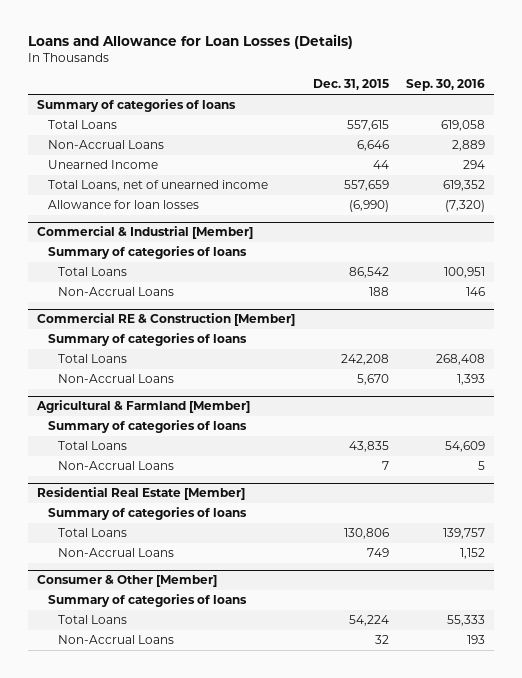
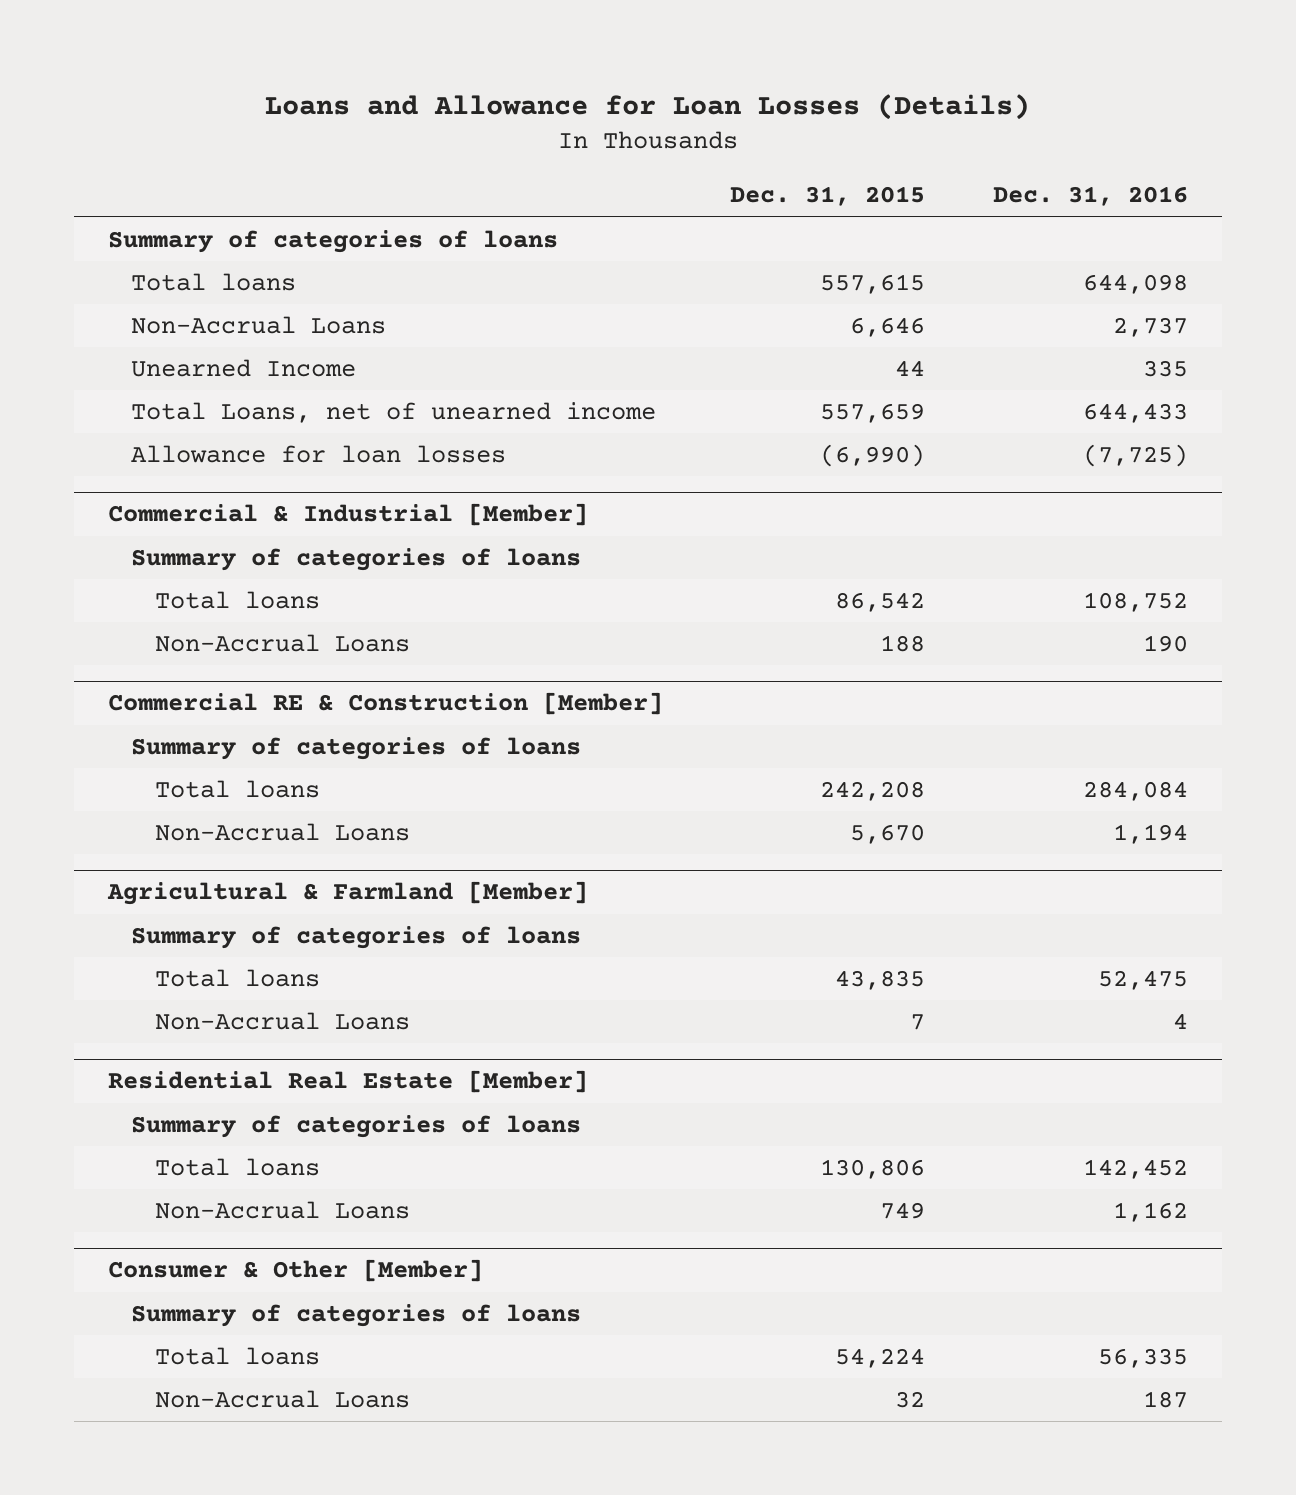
- | Dec. 31, 2015 | Sep. 30, 2016
+ | Dec. 31, 2015 | Dec. 31, 2016
- Total Loans | 557,615 | 619,058
+ Total loans | 557,615 | 644,098
@ Commercial & Industrial [Member]
- Total Loans | 86,542 | 100,951
+ Total loans | 86,542 | 108,752
@ Commercial RE & Construction [Member]
- Total Loans | 242,208 | 268,408
+ Total loans | 242,208 | 284,084
@ Agricultural & Farmland [Member]
- Total Loans | 43,835 | 54,609
+ Total loans | 43,835 | 52,475
@ Residential Real Estate [Member]
- Total Loans | 130,806 | 139,757
+ Total loans | 130,806 | 142,452
@ Consumer & Other [Member]
- Total Loans | 54,224 | 55,333
+ Total loans | 54,224 | 56,335

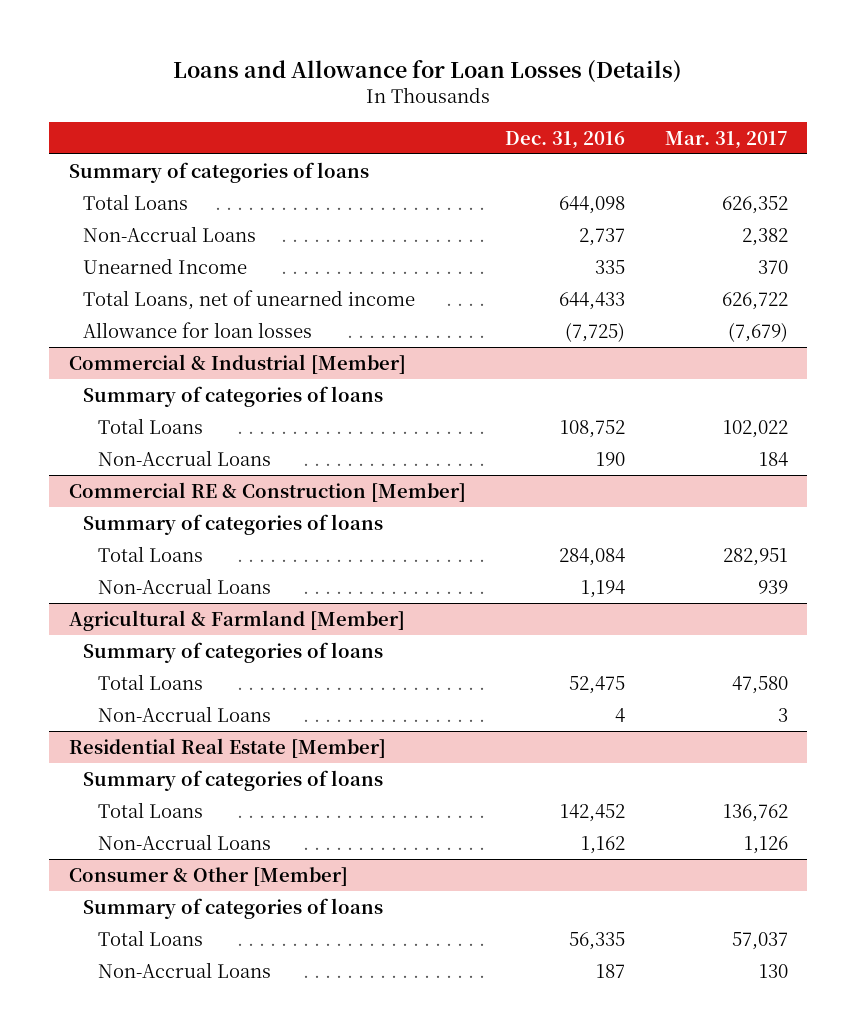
- | Dec. 31, 2015 | Dec. 31, 2016
+ | Dec. 31, 2016 | Mar. 31, 2017
- Total loans | 557,615 | 644,098
+ Total Loans | 644,098 | 626,352
@ Commercial & Industrial [Member]
- Total loans | 86,542 | 108,752
+ Total Loans | 108,752 | 102,022
@ Commercial RE & Construction [Member]
- Total loans | 242,208 | 284,084
+ Total Loans | 284,084 | 282,951
@ Agricultural & Farmland [Member]
- Total loans | 43,835 | 52,475
+ Total Loans | 52,475 | 47,580
@ Residential Real Estate [Member]
- Total loans | 130,806 | 142,452
+ Total Loans | 142,452 | 136,762
@ Consumer & Other [Member]
- Total loans | 54,224 | 56,335
+ Total Loans | 56,335 | 57,037

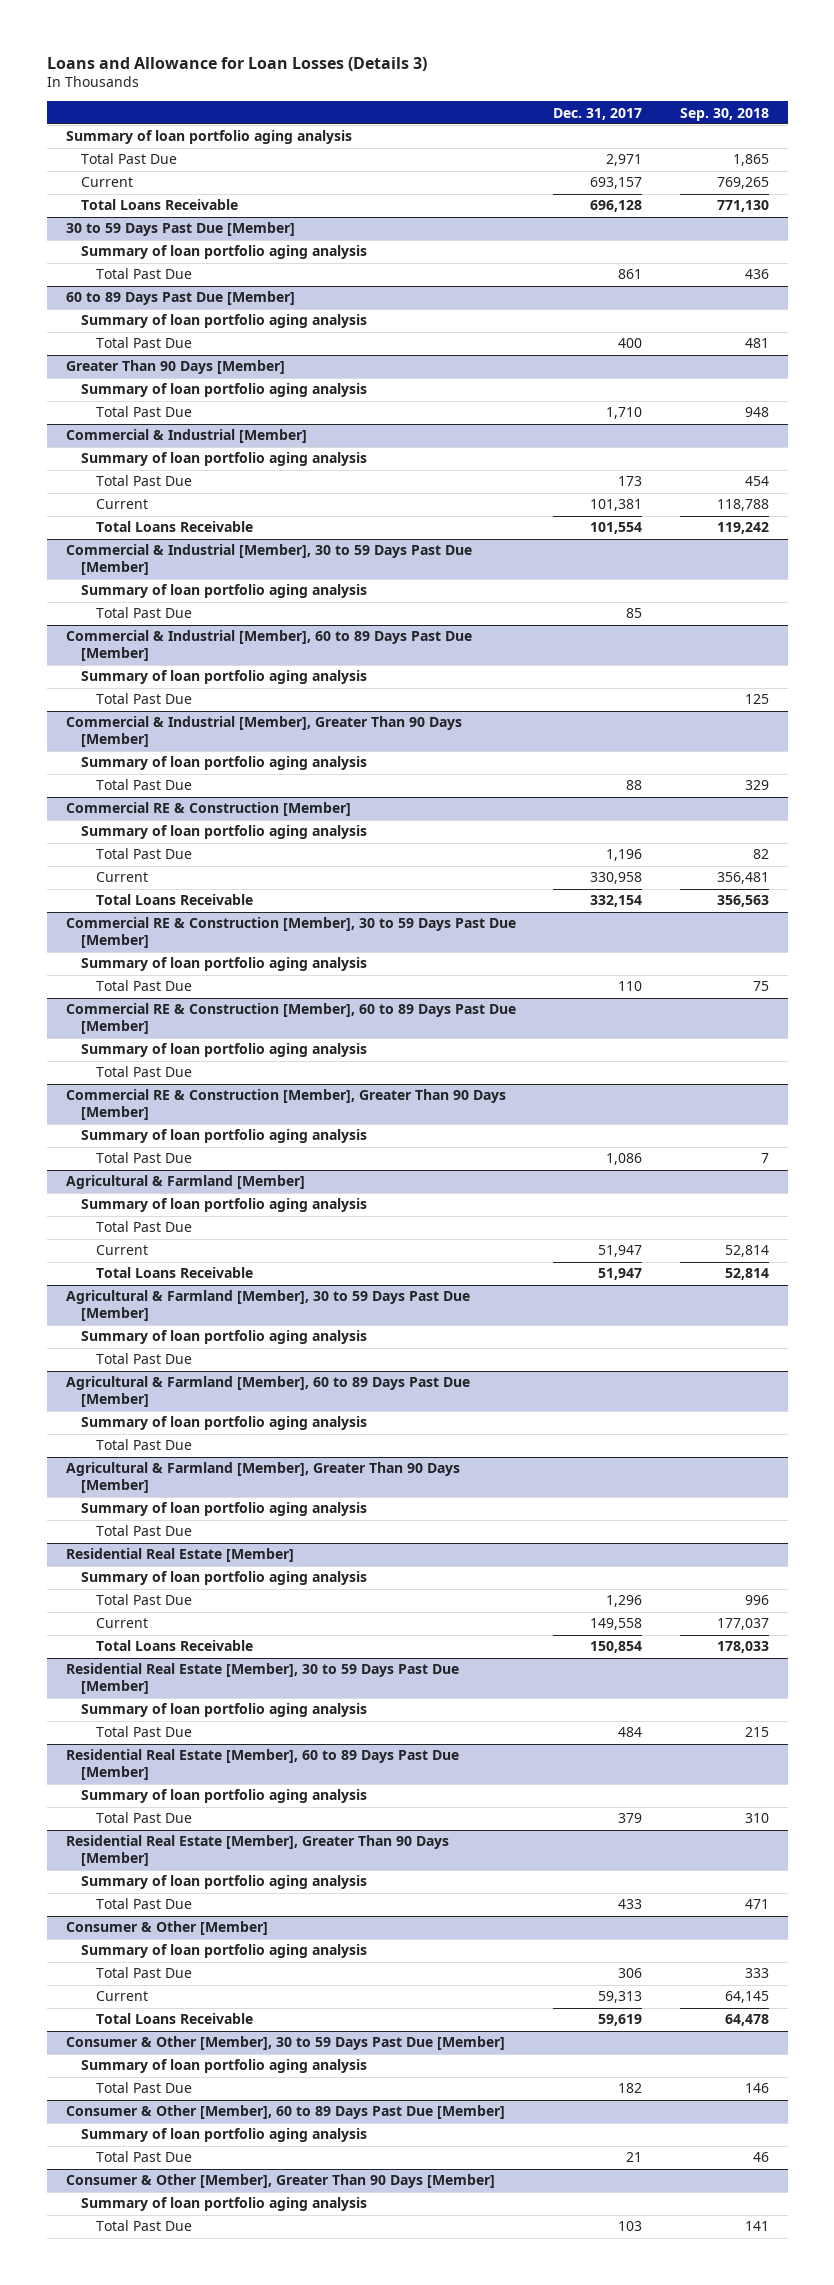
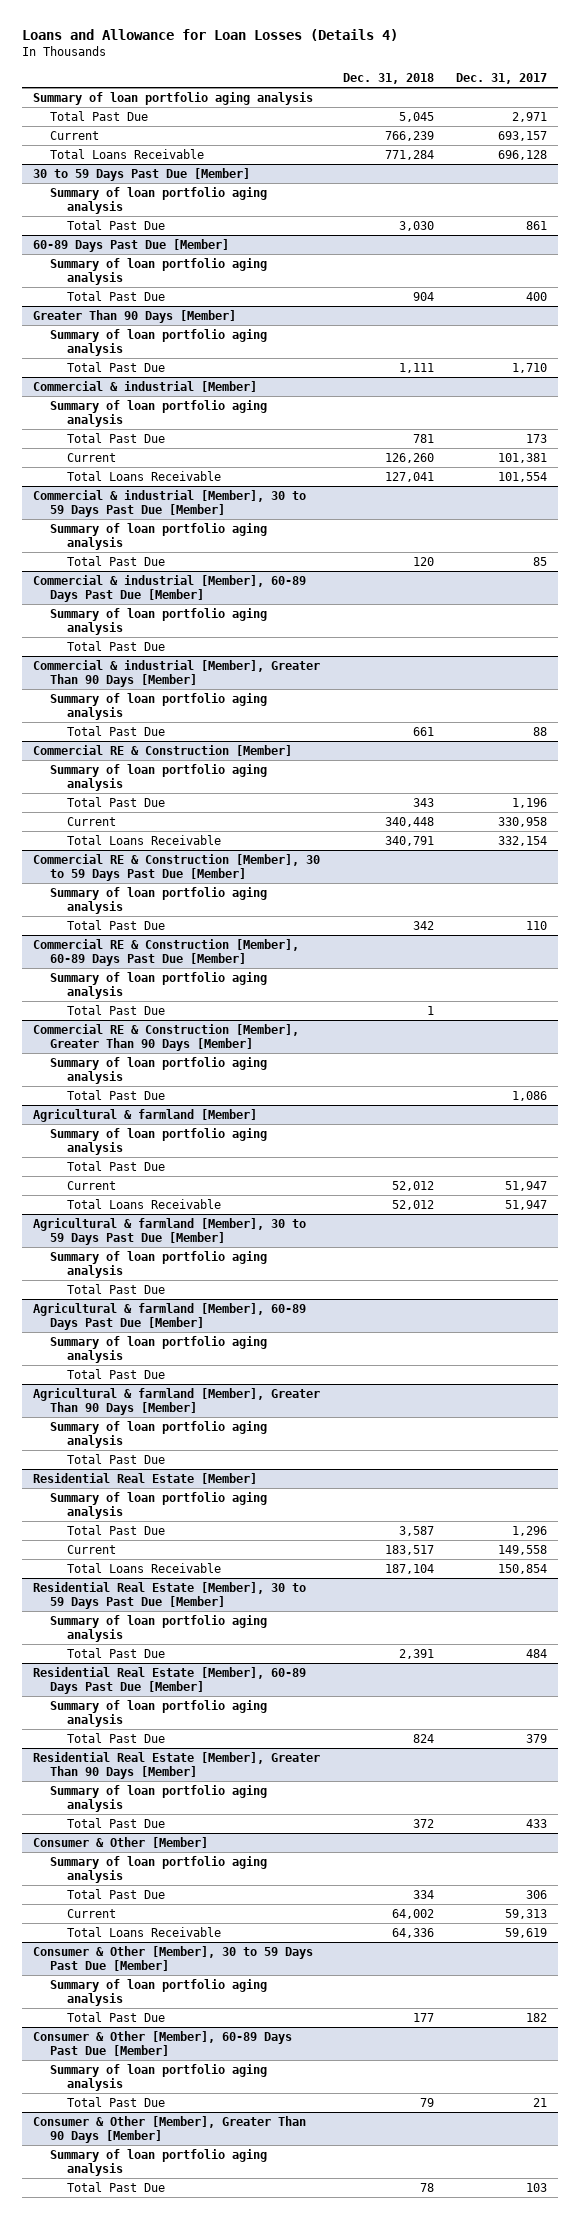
- Loans and Allowance for Loan Losses (Details 3)
+ Loans and Allowance for Loan Losses (Details 4)
- | Dec. 31, 2017 | Sep. 30, 2018
+ | Dec. 31, 2018 | Dec. 31, 2017
- 60 to 89 Days Past Due [Member]
+ 60-89 Days Past Due [Member]
- Commercial & Industrial [Member]
+ Commercial & industrial [Member]
- Commercial & Industrial [Member], 30 to 59 Days Past Due [Member]
+ Commercial & industrial [Member], 30 to 59 Days Past Due [Member]
- Commercial & Industrial [Member], 60 to 89 Days Past Due [Member]
+ Commercial & industrial [Member], 60-89 Days Past Due [Member]
- Commercial & Industrial [Member], Greater Than 90 Days [Member]
+ Commercial & industrial [Member], Greater Than 90 Days [Member]
- Commercial RE & Construction [Member], 60 to 89 Days Past Due [Member]
+ Commercial RE & Construction [Member], 60-89 Days Past Due [Member]
- Agricultural & Farmland [Member]
+ Agricultural & farmland [Member]
- Agricultural & Farmland [Member], 30 to 59 Days Past Due [Member]
+ Agricultural & farmland [Member], 30 to 59 Days Past Due [Member]
- Agricultural & Farmland [Member], 60 to 89 Days Past Due [Member]
+ Agricultural & farmland [Member], 60-89 Days Past Due [Member]
- Agricultural & Farmland [Member], Greater Than 90 Days [Member]
+ Agricultural & farmland [Member], Greater Than 90 Days [Member]
- Residential Real Estate [Member], 60 to 89 Days Past Due [Member]
+ Residential Real Estate [Member], 60-89 Days Past Due [Member]
- Consumer & Other [Member], 60 to 89 Days Past Due [Member]
+ Consumer & Other [Member], 60-89 Days Past Due [Member]

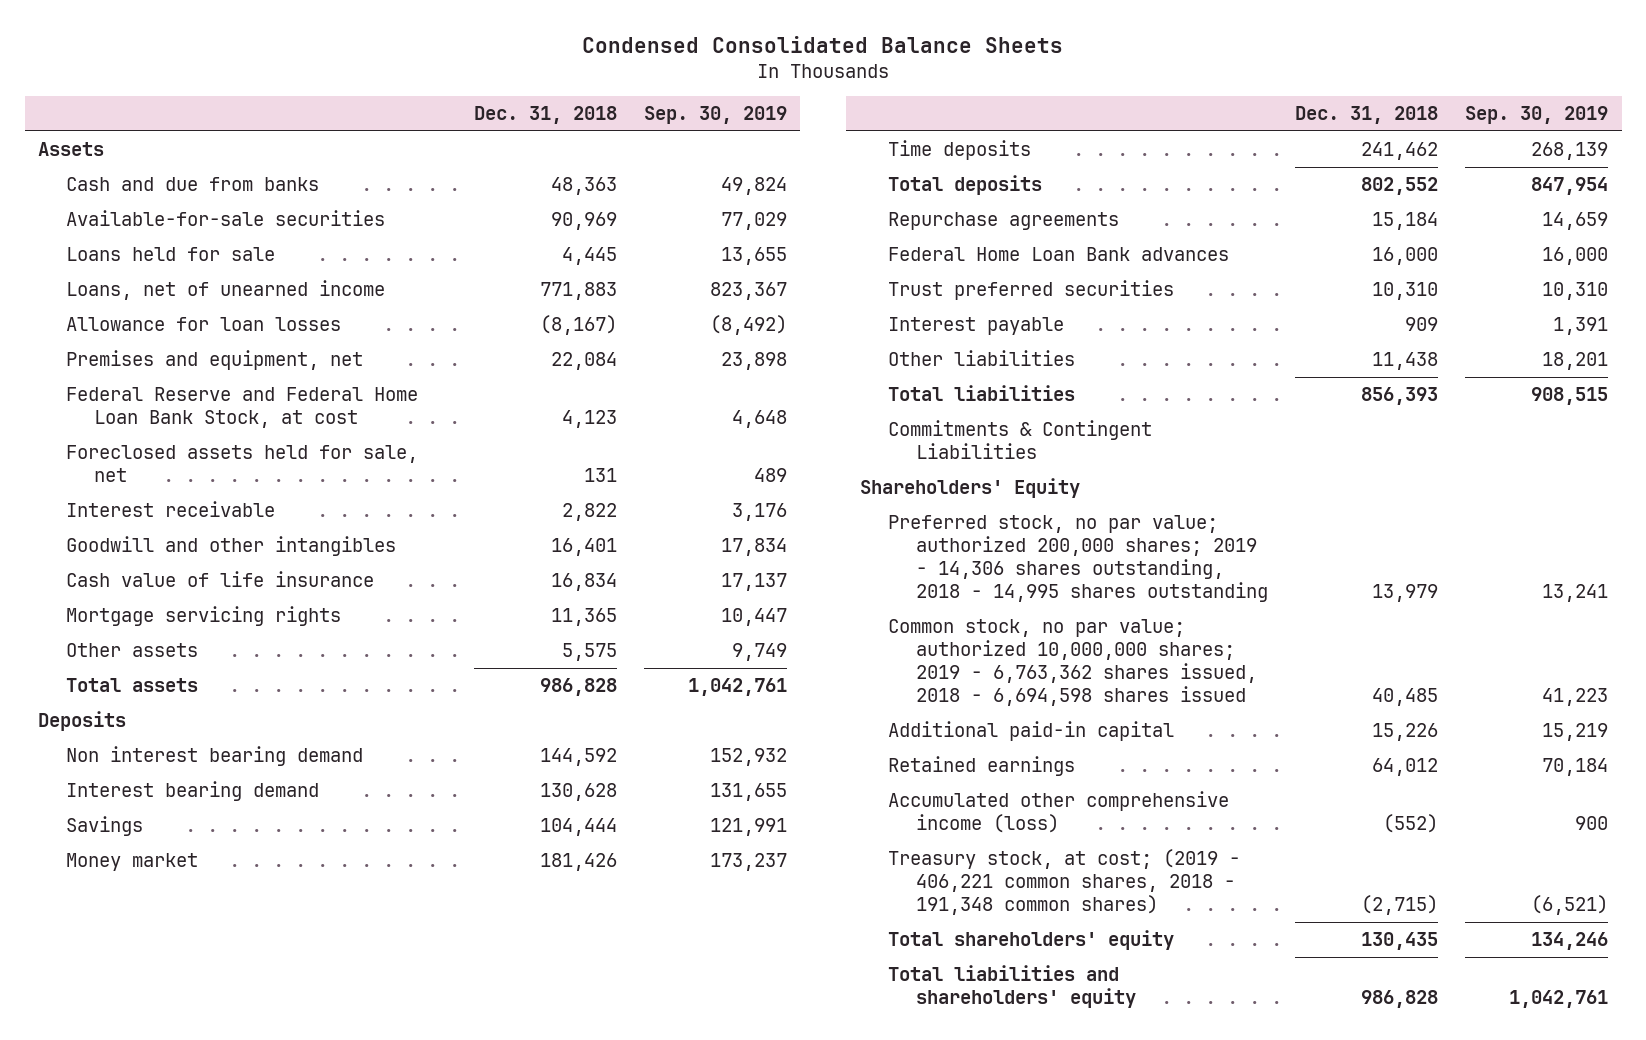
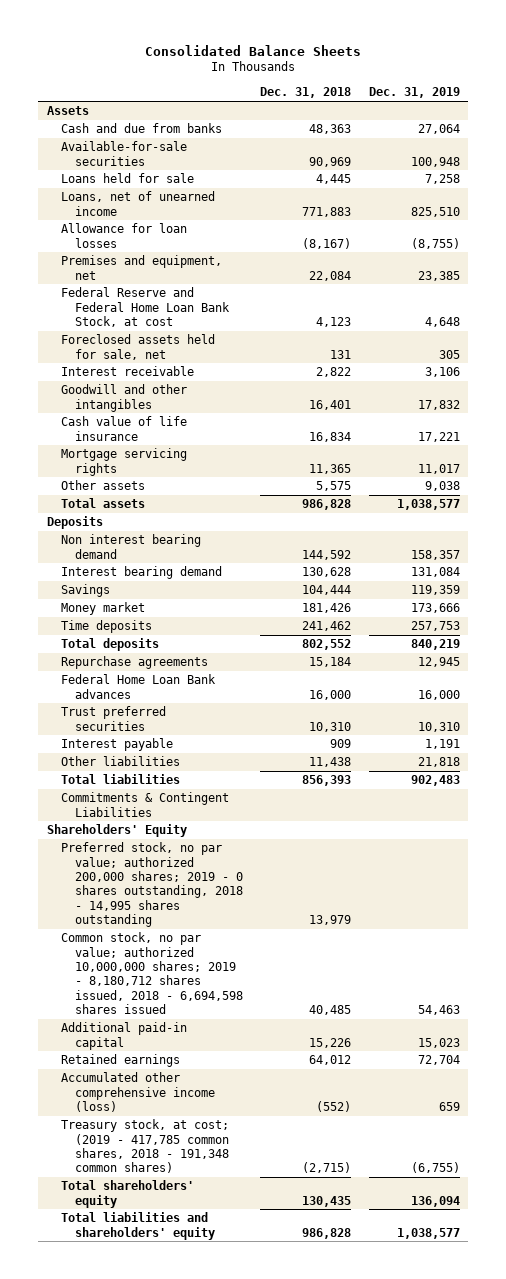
- Condensed Consolidated Balance Sheets
+ Consolidated Balance Sheets
- | Dec. 31, 2018 | Sep. 30, 2019
+ | Dec. 31, 2018 | Dec. 31, 2019
- Preferred stock, no par value; authorized 200,000 shares; 2019 - 14,306 shares outstanding, 2018 - 14,995 shares outstanding | 13,979 | 13,241
- Common stock, no par value; authorized 10,000,000 shares; 2019 - 6,763,362 shares issued, 2018 - 6,694,598 shares issued | 40,485 | 41,223
+ Preferred stock, no par value; authorized 200,000 shares; 2019 - 0 shares outstanding, 2018 - 14,995 shares outstanding | 13,979 |
+ Common stock, no par value; authorized 10,000,000 shares; 2019 - 8,180,712 shares issued, 2018 - 6,694,598 shares issued | 40,485 | 54,463
- Treasury stock, at cost; (2019 - 406,221 common shares, 2018 - 191,348 common shares) | (2,715) | (6,521)
+ Treasury stock, at cost; (2019 - 417,785 common shares, 2018 - 191,348 common shares) | (2,715) | (6,755)

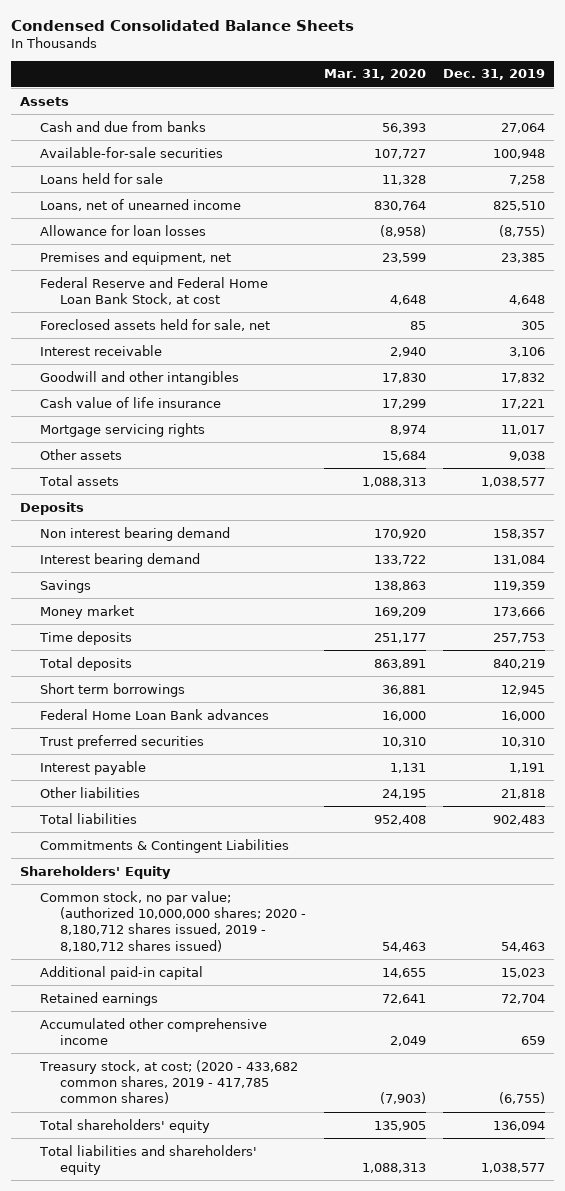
- Consolidated Balance Sheets
+ Condensed Consolidated Balance Sheets
- | Dec. 31, 2018 | Dec. 31, 2019
+ | Mar. 31, 2020 | Dec. 31, 2019
- Repurchase agreements | 15,184 | 12,945
+ Short term borrowings | 36,881 | 12,945
- Preferred stock, no par value; authorized 200,000 shares; 2019 - 0 shares outstanding, 2018 - 14,995 shares outstanding | 13,979 |
- Common stock, no par value; authorized 10,000,000 shares; 2019 - 8,180,712 shares issued, 2018 - 6,694,598 shares issued | 40,485 | 54,463
+ Common stock, no par value; (authorized 10,000,000 shares; 2020 - 8,180,712 shares issued, 2019 - 8,180,712 shares issued) | 54,463 | 54,463
- Accumulated other comprehensive income (loss) | (552) | 659
- Treasury stock, at cost; (2019 - 417,785 common shares, 2018 - 191,348 common shares) | (2,715) | (6,755)
+ Accumulated other comprehensive income | 2,049 | 659
+ Treasury stock, at cost; (2020 - 433,682 common shares, 2019 - 417,785 common shares) | (7,903) | (6,755)

